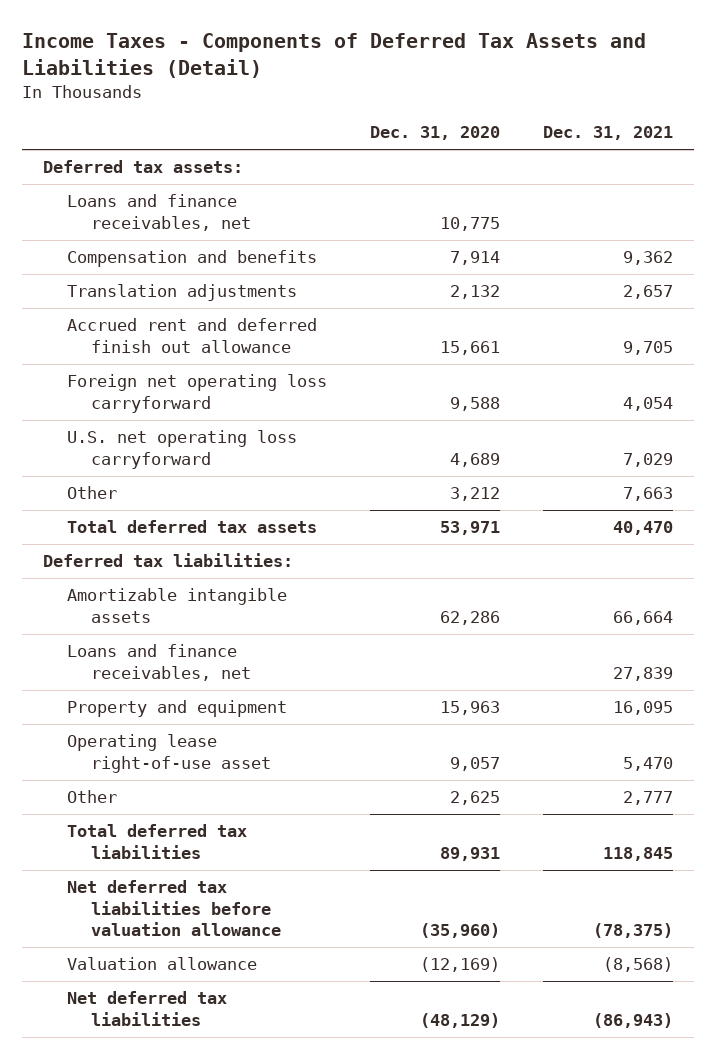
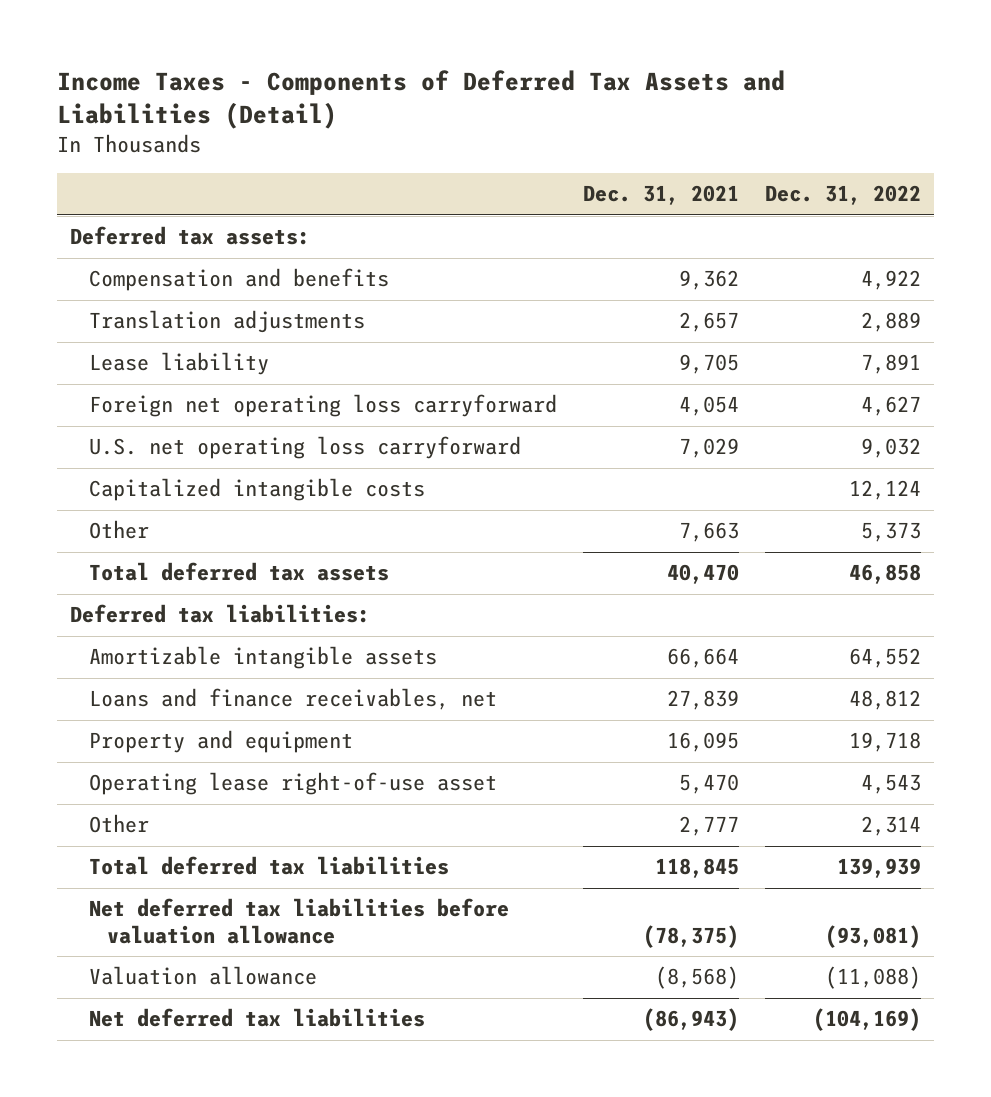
- | Dec. 31, 2020 | Dec. 31, 2021
+ | Dec. 31, 2021 | Dec. 31, 2022
- Loans and finance receivables, net | 10,775 |
- Accrued rent and deferred finish out allowance | 15,661 | 9,705
+ Lease liability | 9,705 | 7,891
+ Capitalized intangible costs | | 12,124

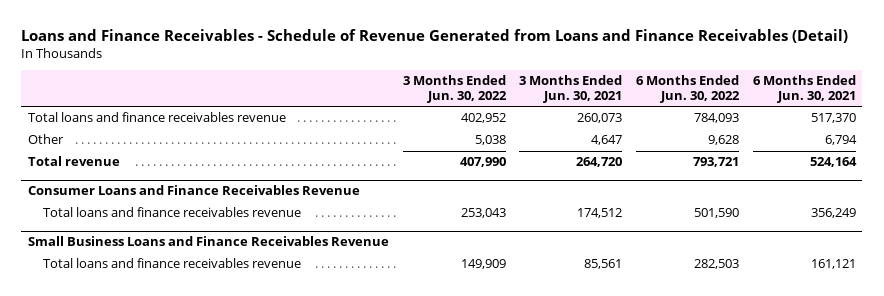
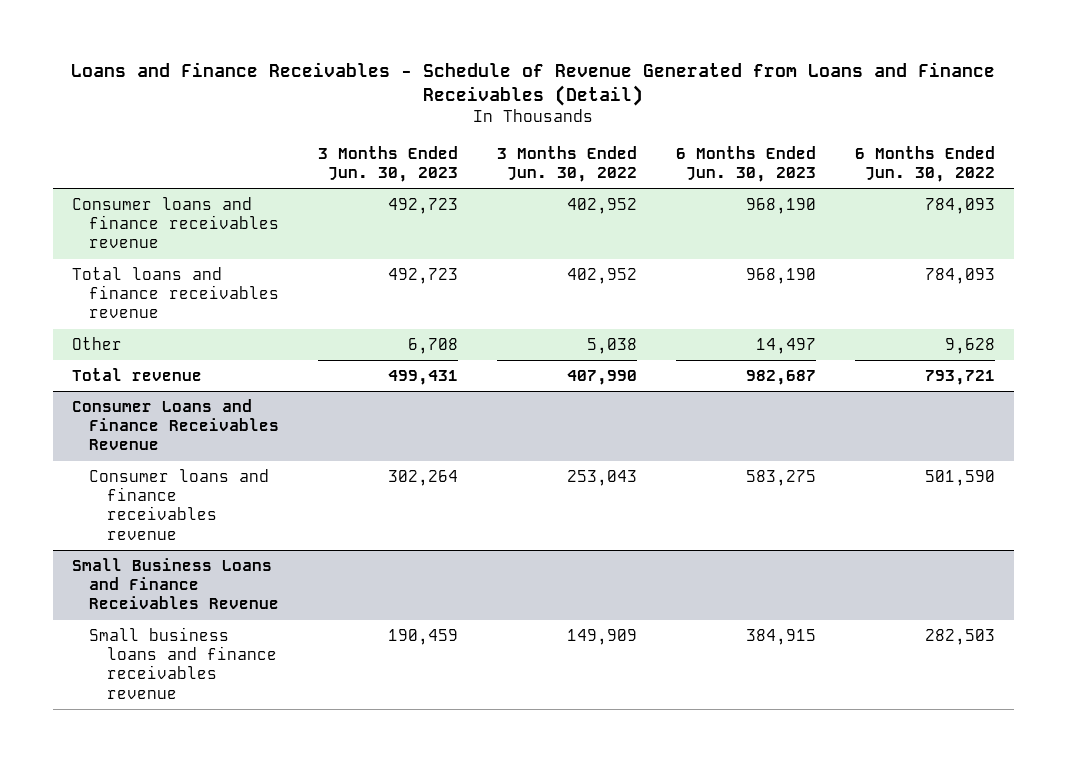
- | 3 Months Ended Jun. 30, 2022 | 3 Months Ended Jun. 30, 2021 | 6 Months Ended Jun. 30, 2022 | 6 Months Ended Jun. 30, 2021
+ | 3 Months Ended Jun. 30, 2023 | 3 Months Ended Jun. 30, 2022 | 6 Months Ended Jun. 30, 2023 | 6 Months Ended Jun. 30, 2022
+ Consumer loans and finance receivables revenue | 492,723 | 402,952 | 968,190 | 784,093
@ Consumer Loans and Finance Receivables Revenue
- Total loans and finance receivables revenue | 253,043 | 174,512 | 501,590 | 356,249
+ Consumer loans and finance receivables revenue | 302,264 | 253,043 | 583,275 | 501,590
@ Small Business Loans and Finance Receivables Revenue
- Total loans and finance receivables revenue | 149,909 | 85,561 | 282,503 | 161,121
+ Small business loans and finance receivables revenue | 190,459 | 149,909 | 384,915 | 282,503

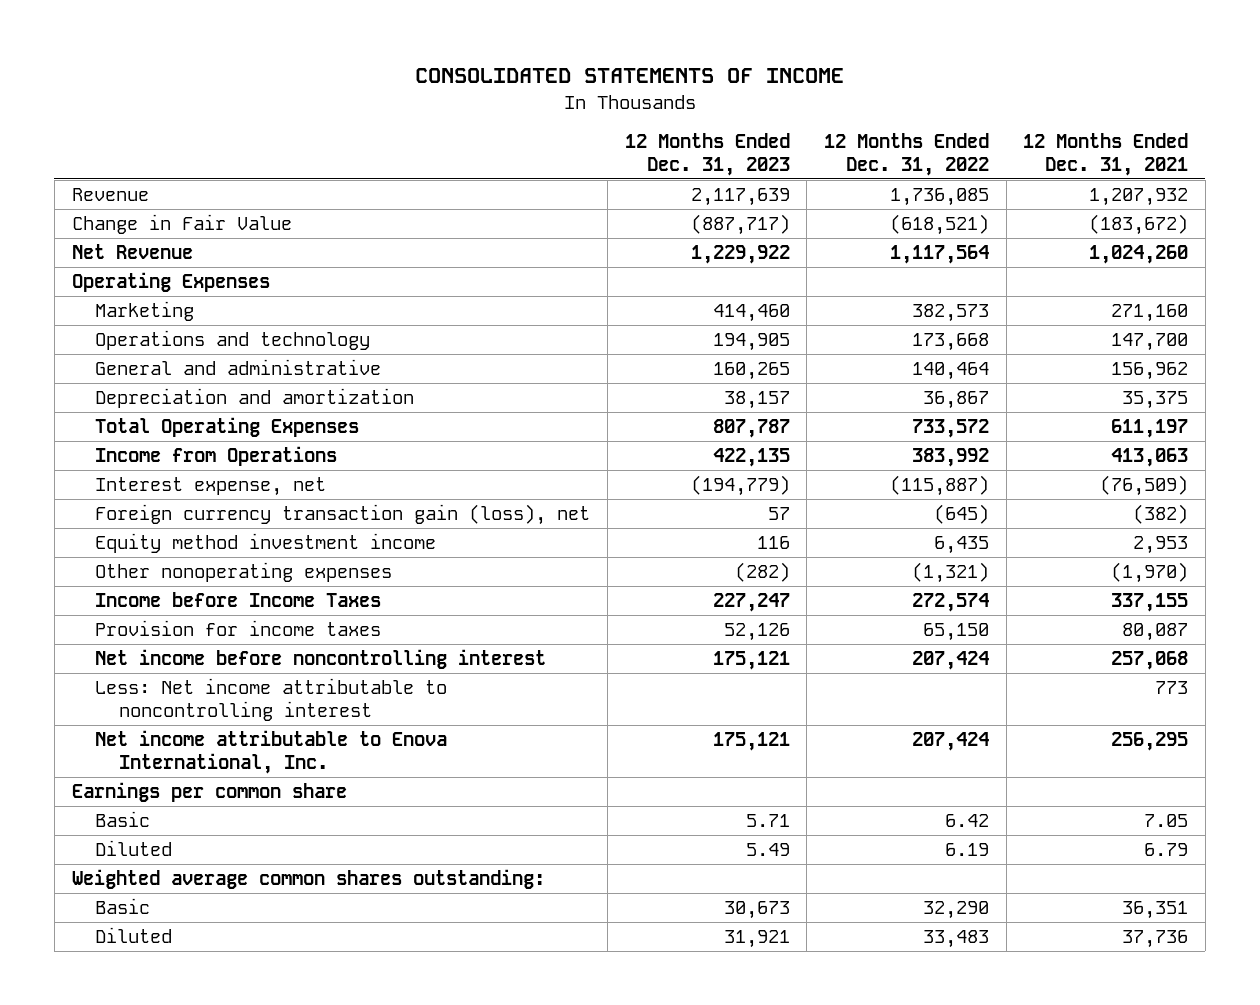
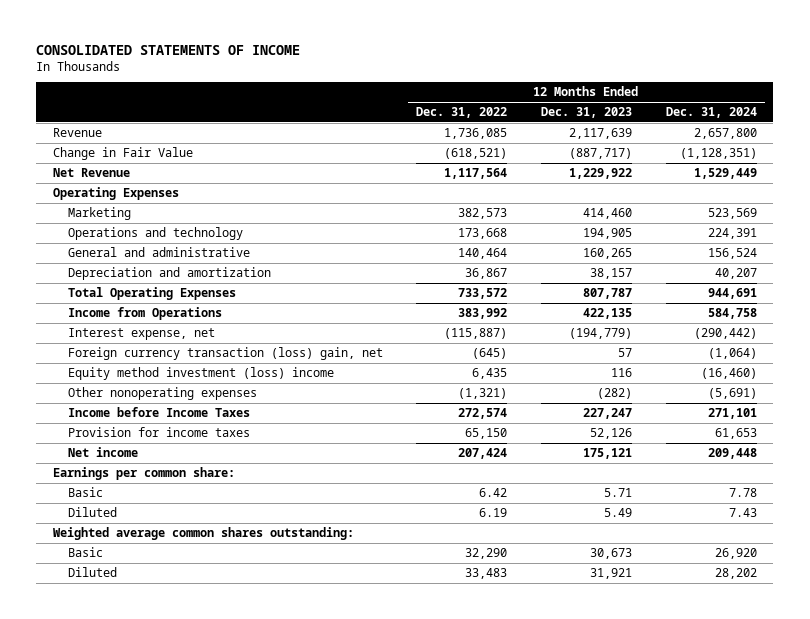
- | 12 Months Ended Dec. 31, 2023 | 12 Months Ended Dec. 31, 2022 | 12 Months Ended Dec. 31, 2021
+ | 12 Months Ended Dec. 31, 2022 | 12 Months Ended Dec. 31, 2023 | 12 Months Ended Dec. 31, 2024
- Foreign currency transaction gain (loss), net | 57 | (645) | (382)
- Equity method investment income | 116 | 6,435 | 2,953
+ Foreign currency transaction (loss) gain, net | (645) | 57 | (1,064)
+ Equity method investment (loss) income | 6,435 | 116 | (16,460)
- Net income before noncontrolling interest | 175,121 | 207,424 | 257,068
- Less: Net income attributable to noncontrolling interest | | | 773
- Net income attributable to Enova International, Inc. | 175,121 | 207,424 | 256,295
- Earnings per common share
+ Net income | 207,424 | 175,121 | 209,448
+ Earnings per common share:

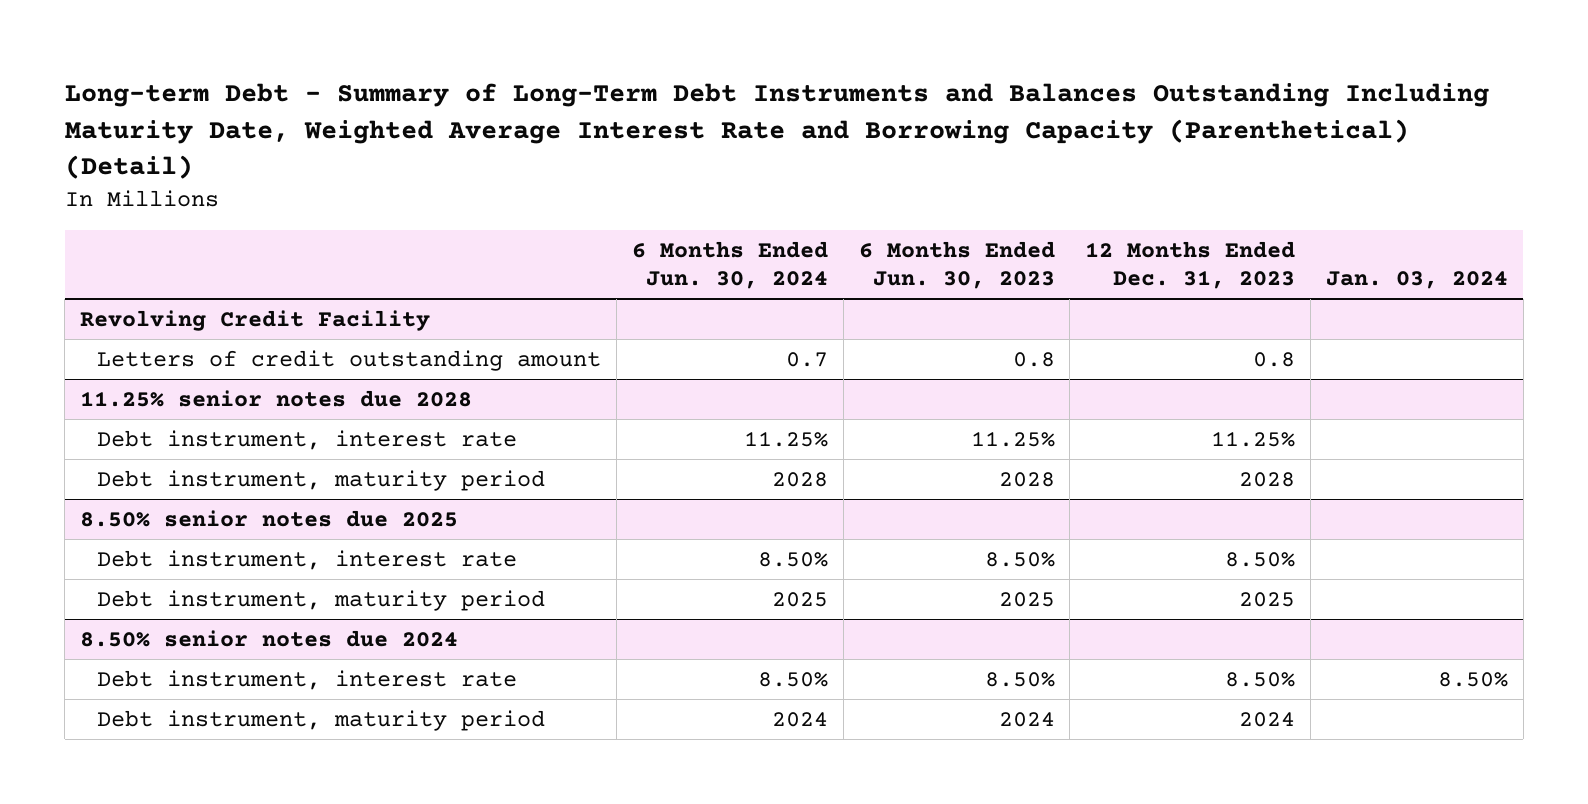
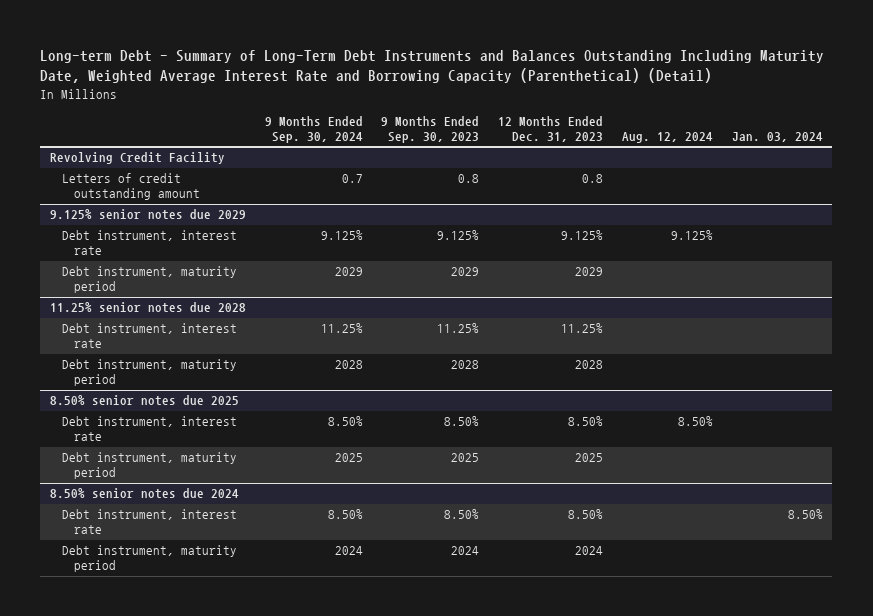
- | 6 Months Ended Jun. 30, 2024 | 6 Months Ended Jun. 30, 2023 | 12 Months Ended Dec. 31, 2023 | Jan. 03, 2024
+ | 9 Months Ended Sep. 30, 2024 | 9 Months Ended Sep. 30, 2023 | 12 Months Ended Dec. 31, 2023 | Aug. 12, 2024 | Jan. 03, 2024
+ 9.125% senior notes due 2029
+ Debt instrument, interest rate | 9.125% | 9.125% | 9.125% | 9.125% |
+ Debt instrument, maturity period | 2029 | 2029 | 2029 | |

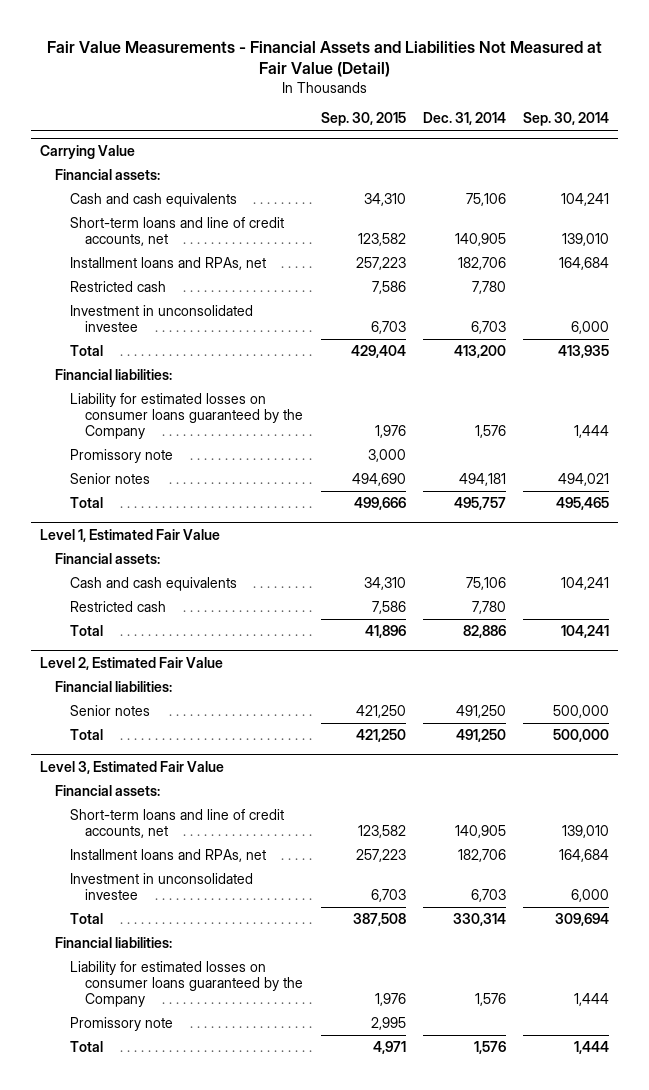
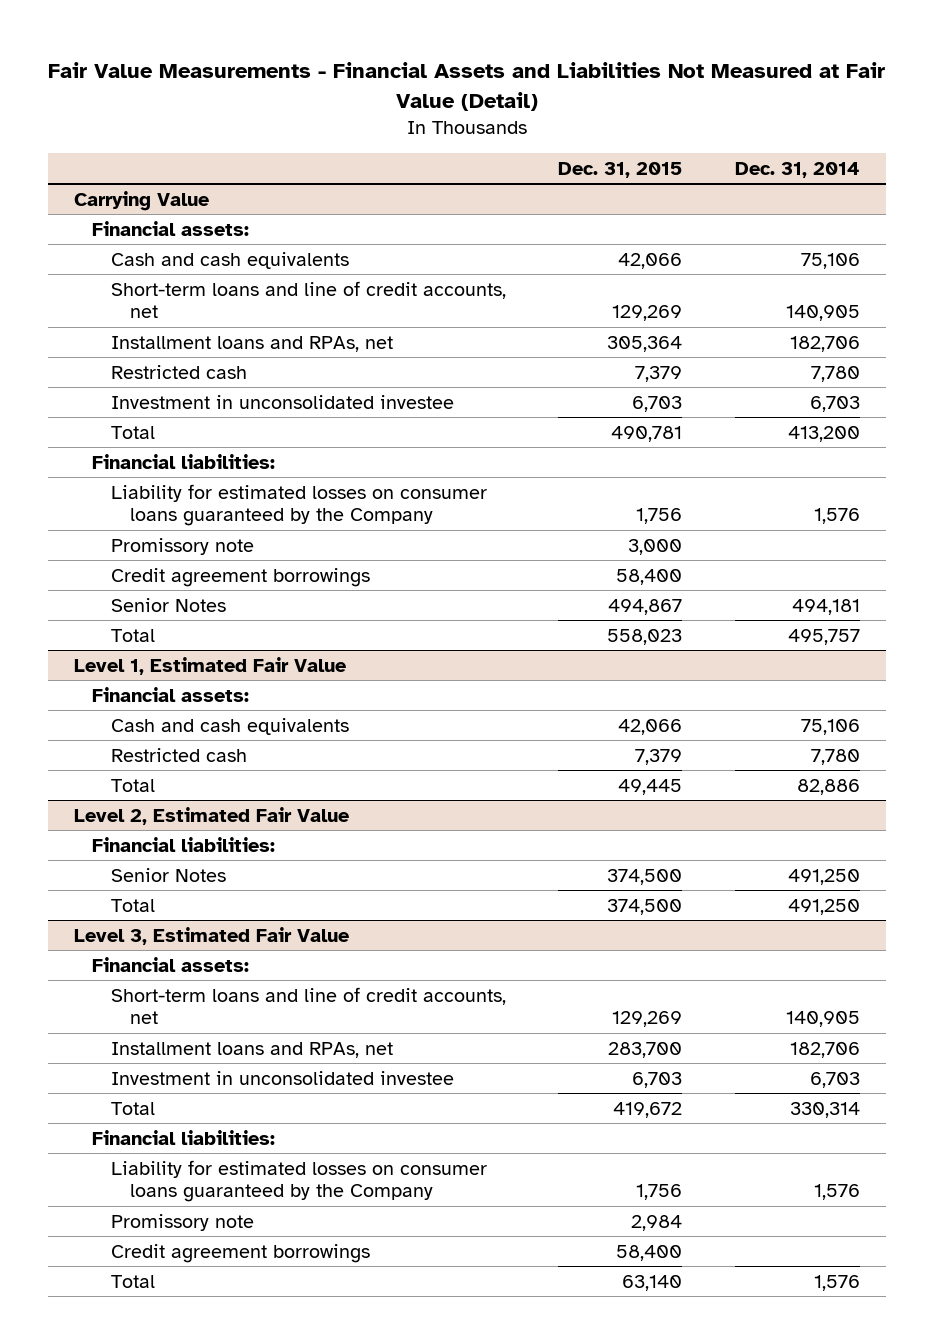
- | Sep. 30, 2015 | Dec. 31, 2014 | Sep. 30, 2014
+ | Dec. 31, 2015 | Dec. 31, 2014
@ Carrying Value
- Senior notes | 494,690 | 494,181 | 494,021
+ Credit agreement borrowings | 58,400 |
+ Senior Notes | 494,867 | 494,181
@ Level 2, Estimated Fair Value
- Senior notes | 421,250 | 491,250 | 500,000
+ Senior Notes | 374,500 | 491,250
@ Level 3, Estimated Fair Value
+ Credit agreement borrowings | 58,400 |

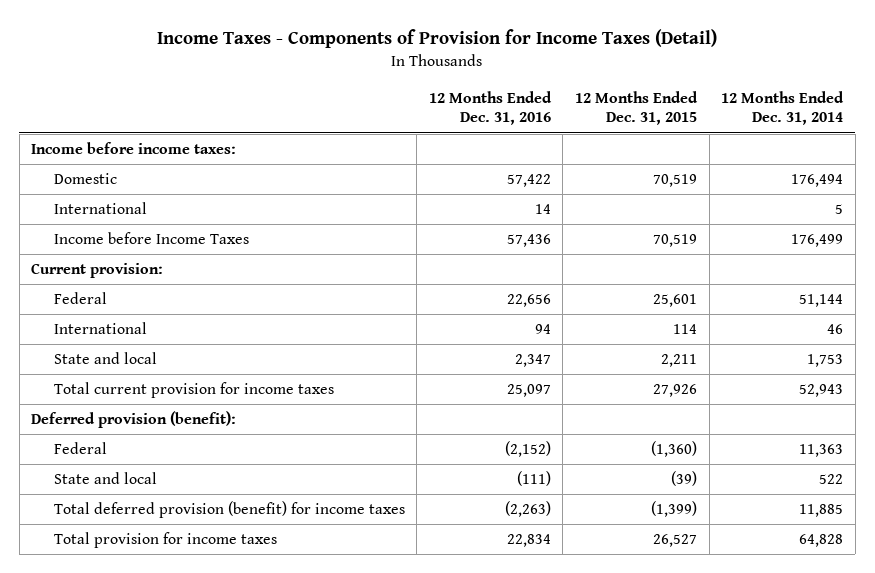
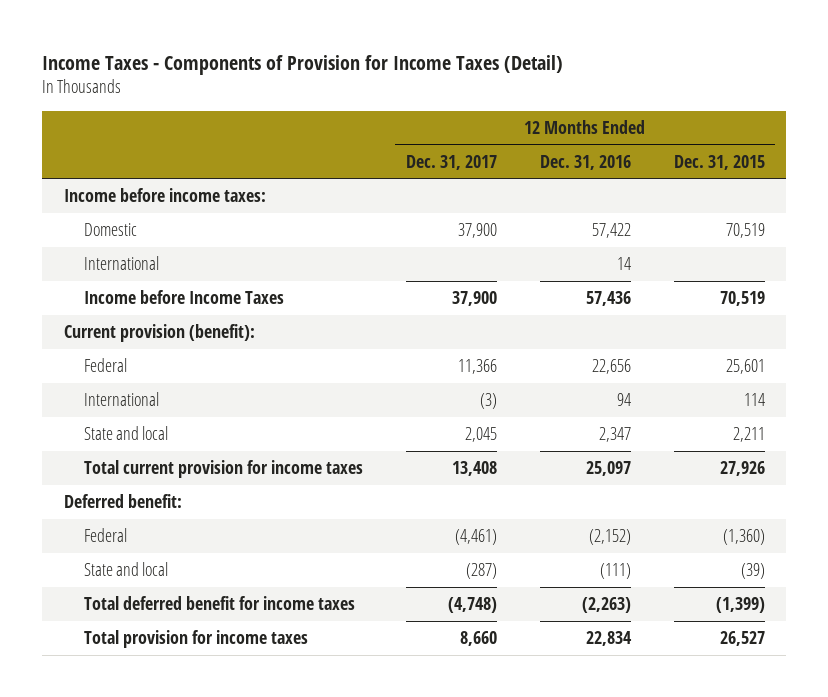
- | 12 Months Ended Dec. 31, 2016 | 12 Months Ended Dec. 31, 2015 | 12 Months Ended Dec. 31, 2014
+ | 12 Months Ended Dec. 31, 2017 | 12 Months Ended Dec. 31, 2016 | 12 Months Ended Dec. 31, 2015
- Current provision:
+ Current provision (benefit):
- Deferred provision (benefit):
+ Deferred benefit:
- Total deferred provision (benefit) for income taxes | (2,263) | (1,399) | 11,885
+ Total deferred benefit for income taxes | (4,748) | (2,263) | (1,399)

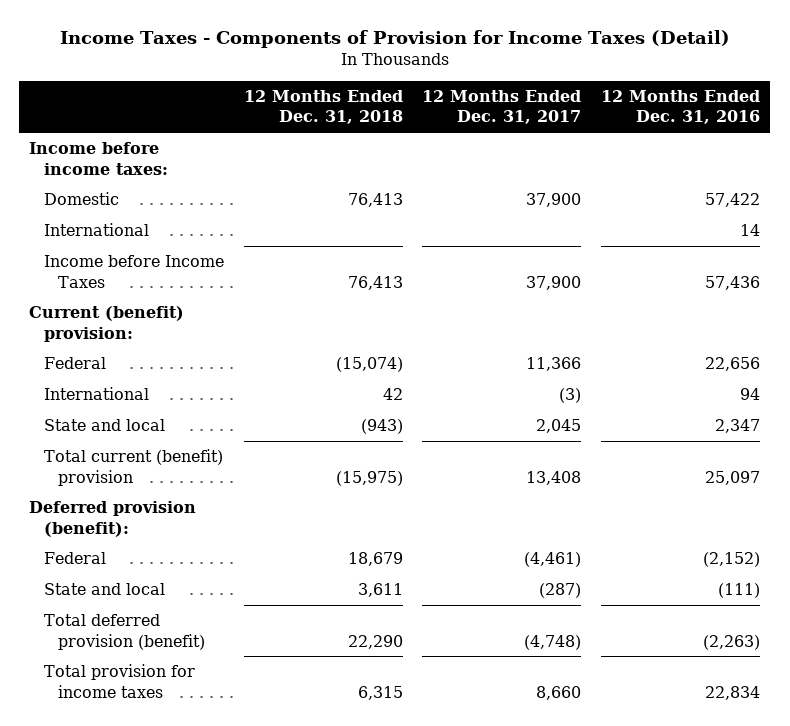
- | 12 Months Ended Dec. 31, 2017 | 12 Months Ended Dec. 31, 2016 | 12 Months Ended Dec. 31, 2015
+ | 12 Months Ended Dec. 31, 2018 | 12 Months Ended Dec. 31, 2017 | 12 Months Ended Dec. 31, 2016
- Current provision (benefit):
+ Current (benefit) provision:
- Total current provision for income taxes | 13,408 | 25,097 | 27,926
- Deferred benefit:
+ Total current (benefit) provision | (15,975) | 13,408 | 25,097
+ Deferred provision (benefit):
- Total deferred benefit for income taxes | (4,748) | (2,263) | (1,399)
+ Total deferred provision (benefit) | 22,290 | (4,748) | (2,263)

